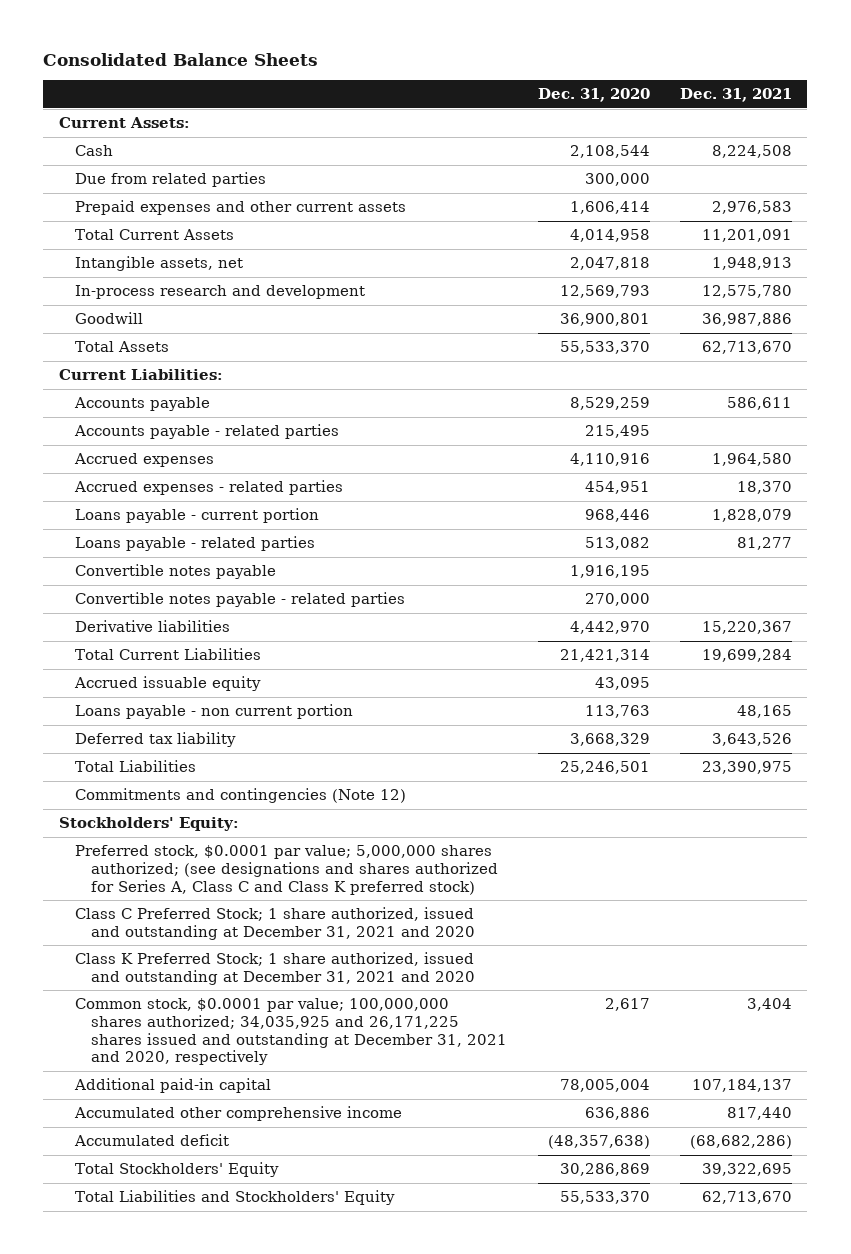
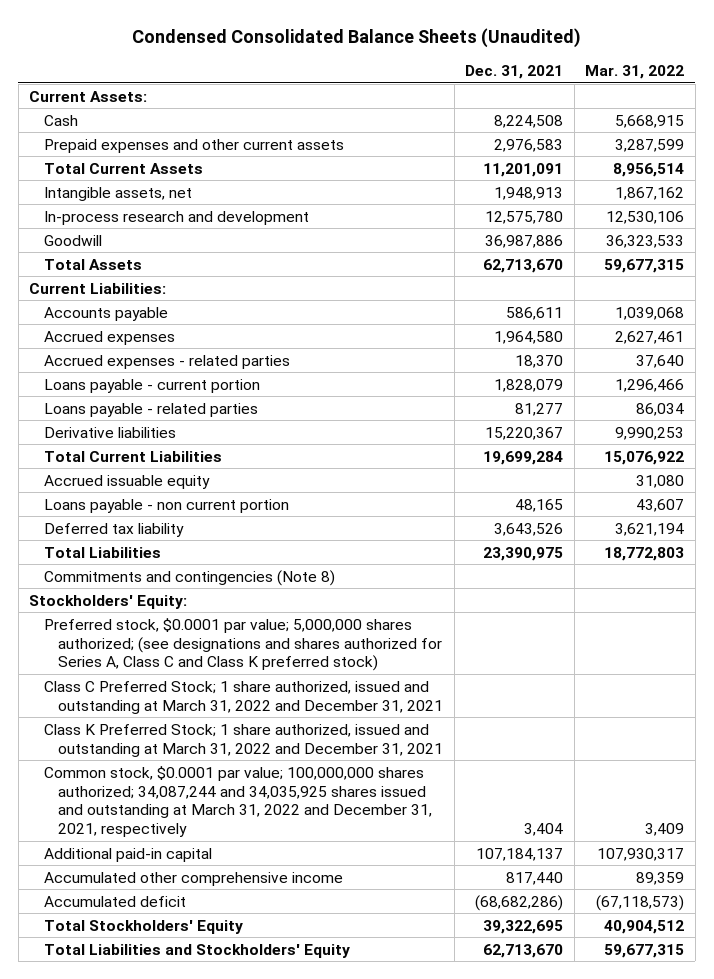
- Consolidated Balance Sheets
+ Condensed Consolidated Balance Sheets (Unaudited)
- | Dec. 31, 2020 | Dec. 31, 2021
+ | Dec. 31, 2021 | Mar. 31, 2022
- Due from related parties | 300,000 |
- Accounts payable - related parties | 215,495 |
- Convertible notes payable | 1,916,195 |
- Convertible notes payable - related parties | 270,000 |
- Commitments and contingencies (Note 12)
+ Commitments and contingencies (Note 8)
- Class C Preferred Stock; 1 share authorized, issued and outstanding at December 31, 2021 and 2020
- Class K Preferred Stock; 1 share authorized, issued and outstanding at December 31, 2021 and 2020
- Common stock, $0.0001 par value; 100,000,000 shares authorized; 34,035,925 and 26,171,225 shares issued and outstanding at December 31, 2021 and 2020, respectively | 2,617 | 3,404
+ Class C Preferred Stock; 1 share authorized, issued and outstanding at March 31, 2022 and December 31, 2021
+ Class K Preferred Stock; 1 share authorized, issued and outstanding at March 31, 2022 and December 31, 2021
+ Common stock, $0.0001 par value; 100,000,000 shares authorized; 34,087,244 and 34,035,925 shares issued and outstanding at March 31, 2022 and December 31, 2021, respectively | 3,404 | 3,409

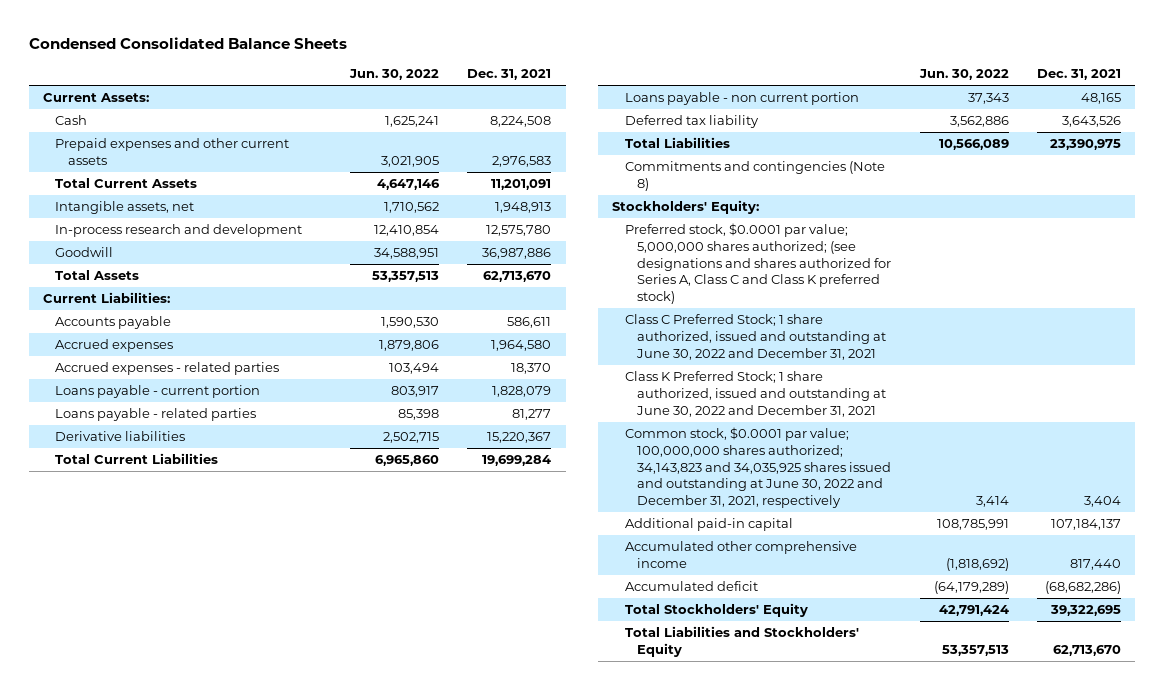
- Condensed Consolidated Balance Sheets (Unaudited)
+ Condensed Consolidated Balance Sheets
- | Dec. 31, 2021 | Mar. 31, 2022
+ | Jun. 30, 2022 | Dec. 31, 2021
- Accrued issuable equity | | 31,080
- Class C Preferred Stock; 1 share authorized, issued and outstanding at March 31, 2022 and December 31, 2021
- Class K Preferred Stock; 1 share authorized, issued and outstanding at March 31, 2022 and December 31, 2021
- Common stock, $0.0001 par value; 100,000,000 shares authorized; 34,087,244 and 34,035,925 shares issued and outstanding at March 31, 2022 and December 31, 2021, respectively | 3,404 | 3,409
+ Class C Preferred Stock; 1 share authorized, issued and outstanding at June 30, 2022 and December 31, 2021
+ Class K Preferred Stock; 1 share authorized, issued and outstanding at June 30, 2022 and December 31, 2021
+ Common stock, $0.0001 par value; 100,000,000 shares authorized; 34,143,823 and 34,035,925 shares issued and outstanding at June 30, 2022 and December 31, 2021, respectively | 3,414 | 3,404

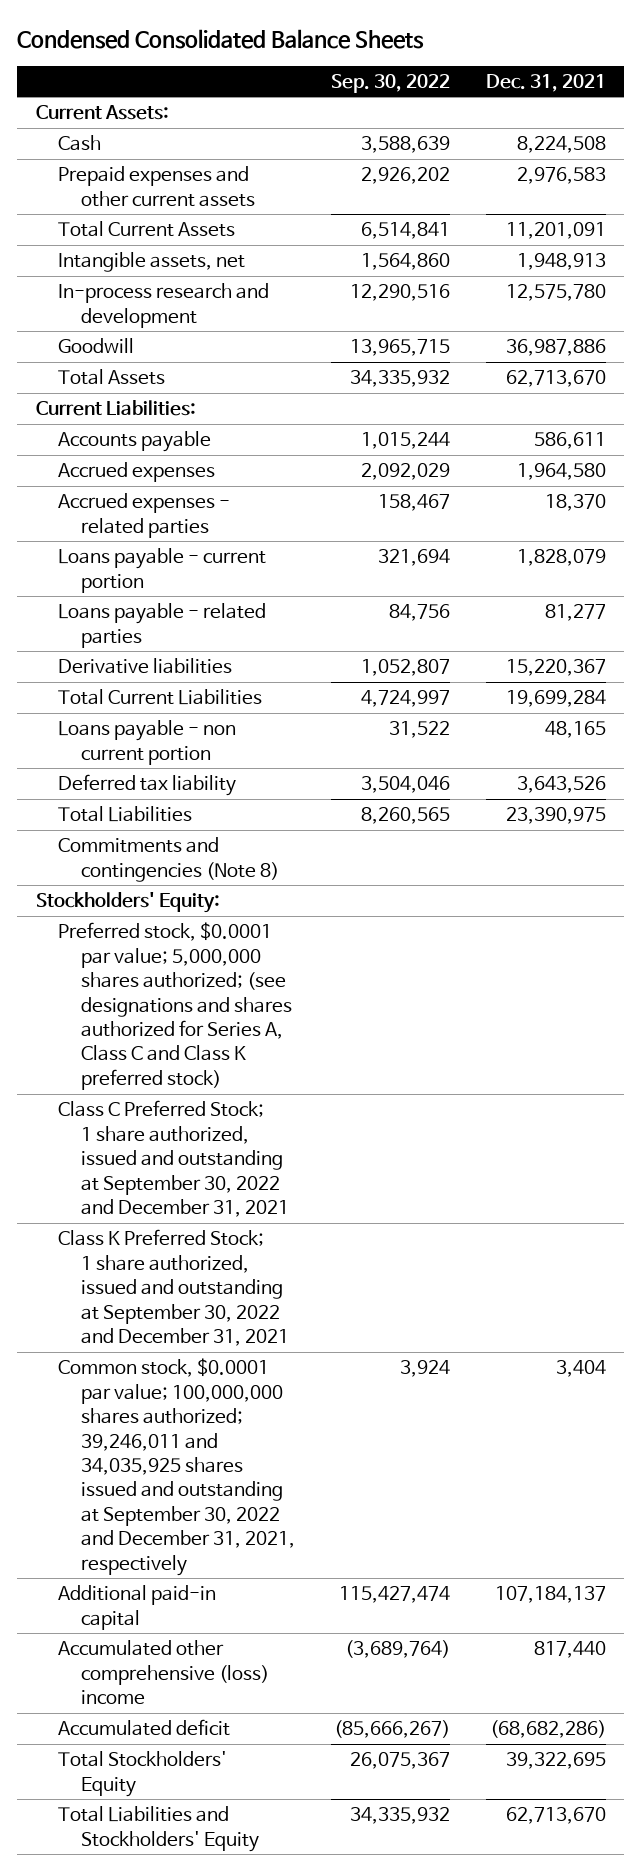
- | Jun. 30, 2022 | Dec. 31, 2021
+ | Sep. 30, 2022 | Dec. 31, 2021
- Class C Preferred Stock; 1 share authorized, issued and outstanding at June 30, 2022 and December 31, 2021
- Class K Preferred Stock; 1 share authorized, issued and outstanding at June 30, 2022 and December 31, 2021
- Common stock, $0.0001 par value; 100,000,000 shares authorized; 34,143,823 and 34,035,925 shares issued and outstanding at June 30, 2022 and December 31, 2021, respectively | 3,414 | 3,404
+ Class C Preferred Stock; 1 share authorized, issued and outstanding at September 30, 2022 and December 31, 2021
+ Class K Preferred Stock; 1 share authorized, issued and outstanding at September 30, 2022 and December 31, 2021
+ Common stock, $0.0001 par value; 100,000,000 shares authorized; 39,246,011 and 34,035,925 shares issued and outstanding at September 30, 2022 and December 31, 2021, respectively | 3,924 | 3,404
- Accumulated other comprehensive income | (1,818,692) | 817,440
+ Accumulated other comprehensive (loss) income | (3,689,764) | 817,440

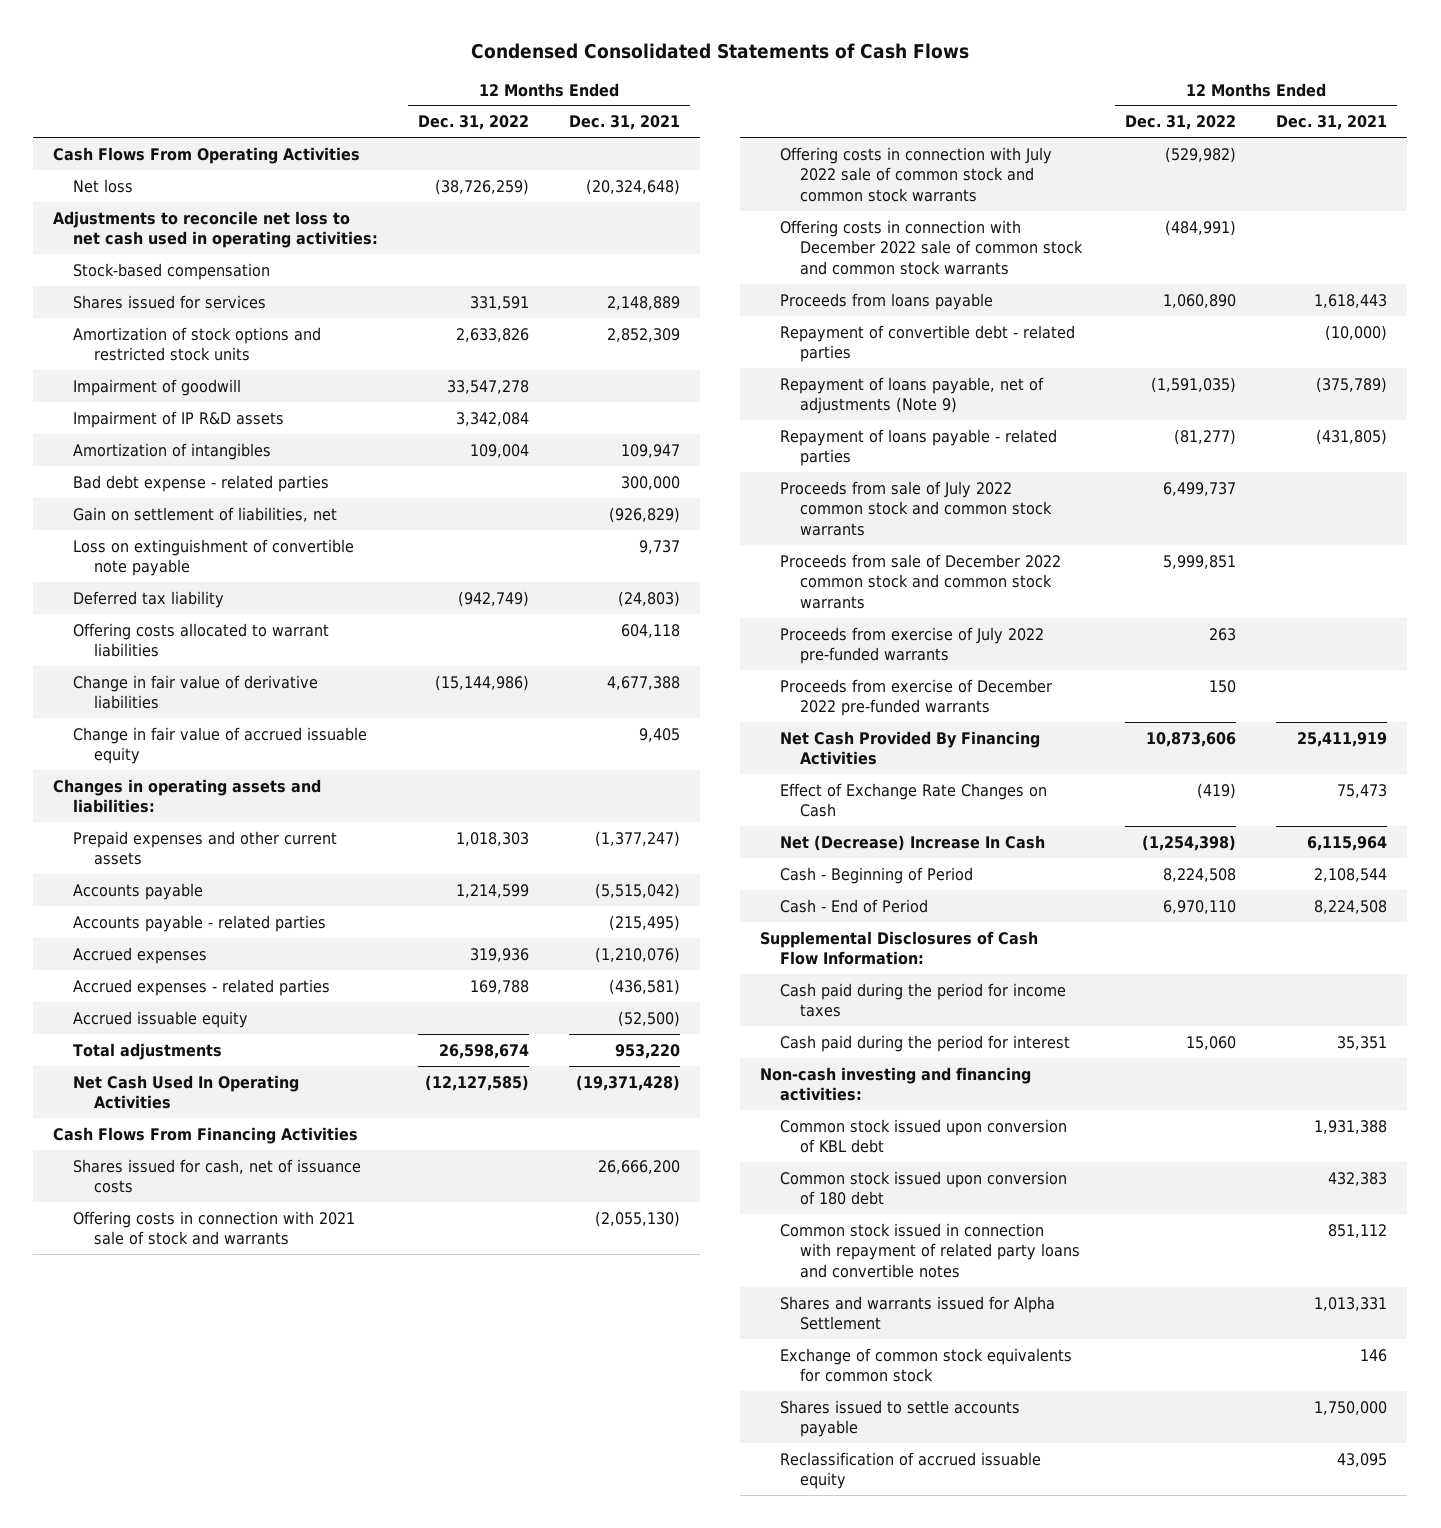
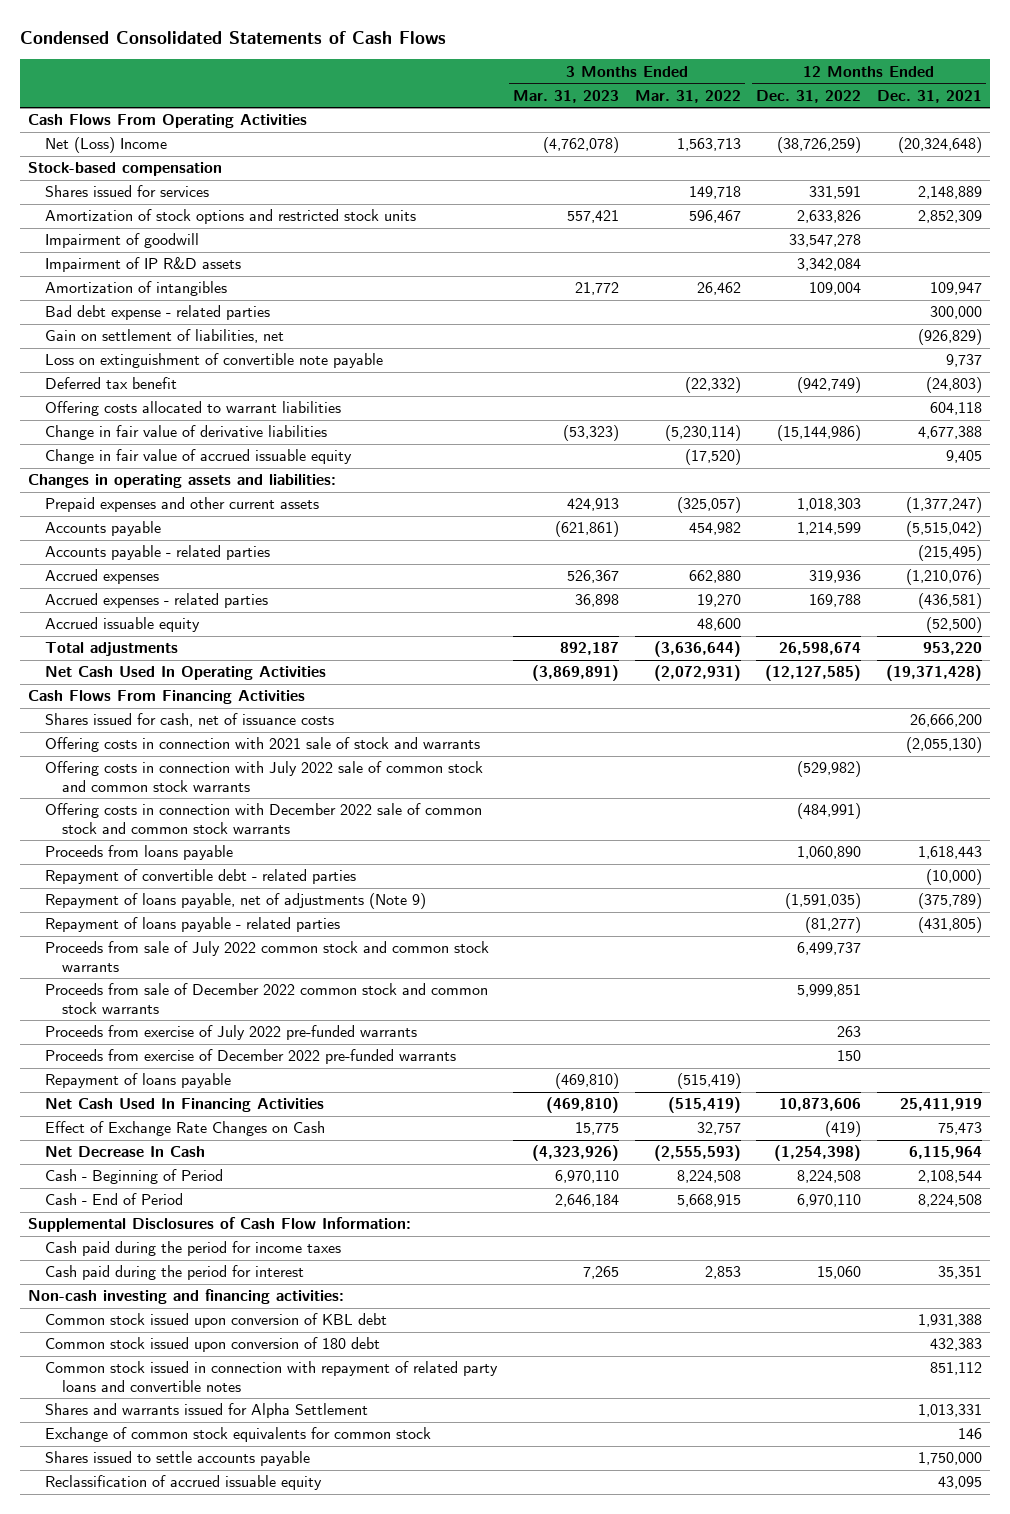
- | 12 Months Ended Dec. 31, 2022 | 12 Months Ended Dec. 31, 2021
+ | 3 Months Ended Mar. 31, 2023 | 3 Months Ended Mar. 31, 2022 | 12 Months Ended Dec. 31, 2022 | 12 Months Ended Dec. 31, 2021
- Net loss | (38,726,259) | (20,324,648)
- Adjustments to reconcile net loss to net cash used in operating activities:
+ Net (Loss) Income | (4,762,078) | 1,563,713 | (38,726,259) | (20,324,648)
- Deferred tax liability | (942,749) | (24,803)
+ Deferred tax benefit | | (22,332) | (942,749) | (24,803)
- Net Cash Provided By Financing Activities | 10,873,606 | 25,411,919
+ Repayment of loans payable | (469,810) | (515,419) | |
+ Net Cash Used In Financing Activities | (469,810) | (515,419) | 10,873,606 | 25,411,919
- Net (Decrease) Increase In Cash | (1,254,398) | 6,115,964
+ Net Decrease In Cash | (4,323,926) | (2,555,593) | (1,254,398) | 6,115,964

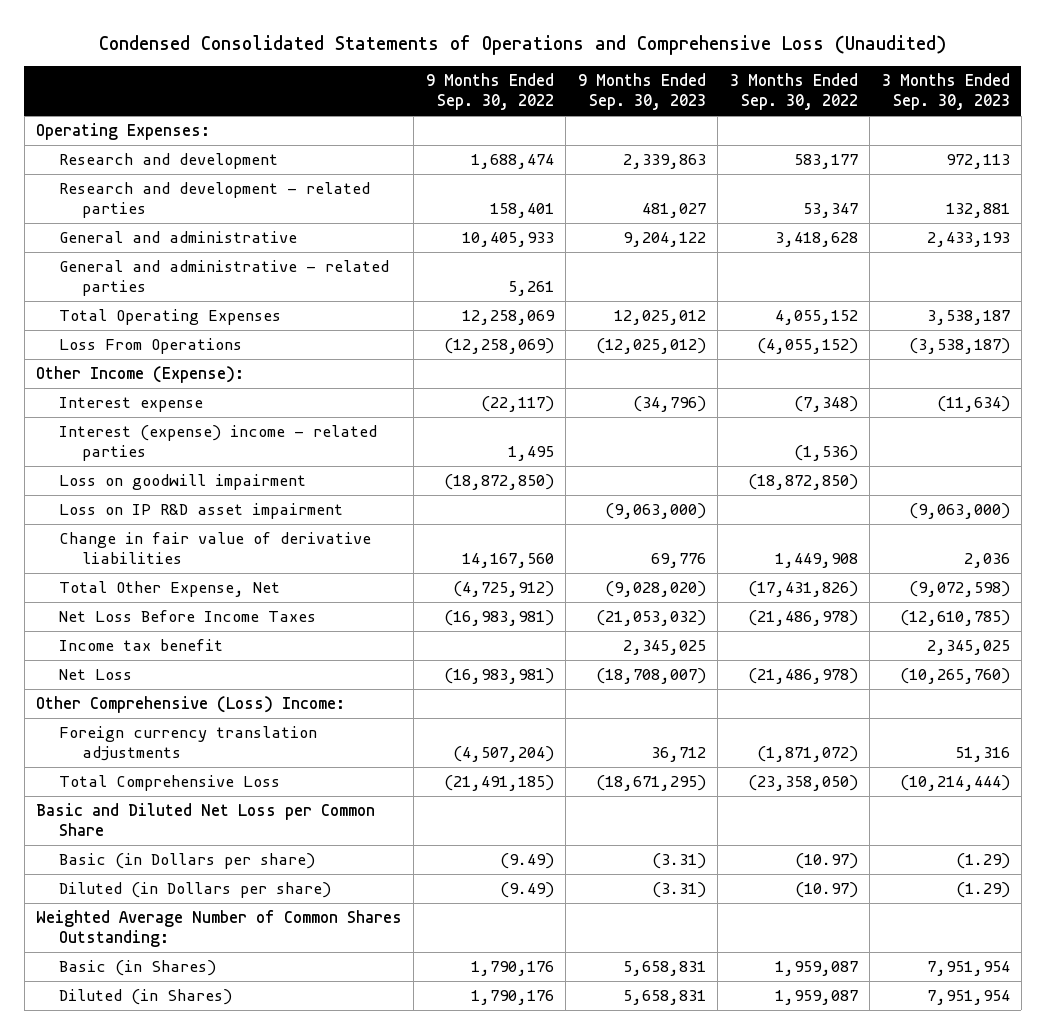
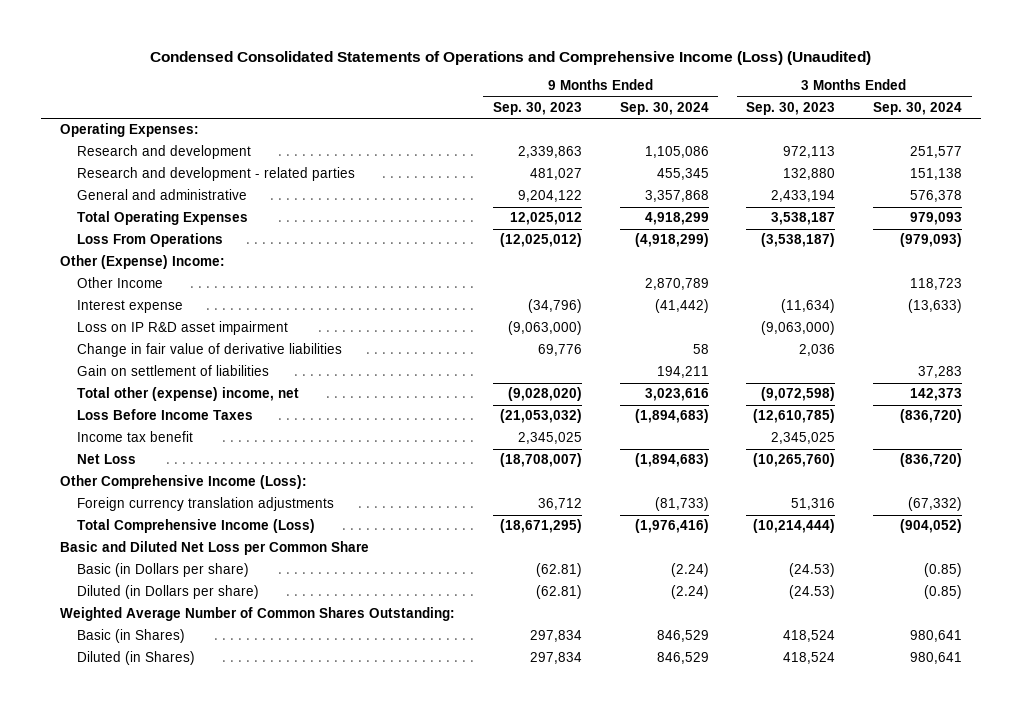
- Condensed Consolidated Statements of Operations and Comprehensive Loss (Unaudited)
+ Condensed Consolidated Statements of Operations and Comprehensive Income (Loss) (Unaudited)
- | 9 Months Ended Sep. 30, 2022 | 9 Months Ended Sep. 30, 2023 | 3 Months Ended Sep. 30, 2022 | 3 Months Ended Sep. 30, 2023
+ | 9 Months Ended Sep. 30, 2023 | 9 Months Ended Sep. 30, 2024 | 3 Months Ended Sep. 30, 2023 | 3 Months Ended Sep. 30, 2024
- Research and development - related parties | 158,401 | 481,027 | 53,347 | 132,881
- General and administrative | 10,405,933 | 9,204,122 | 3,418,628 | 2,433,193
- General and administrative - related parties | 5,261 | | |
+ Research and development - related parties | 481,027 | 455,345 | 132,880 | 151,138
+ General and administrative | 9,204,122 | 3,357,868 | 2,433,194 | 576,378
- Other Income (Expense):
+ Other (Expense) Income:
+ Other Income | | 2,870,789 | | 118,723
- Interest (expense) income - related parties | 1,495 | | (1,536) |
- Loss on goodwill impairment | (18,872,850) | | (18,872,850) |
- Total Other Expense, Net | (4,725,912) | (9,028,020) | (17,431,826) | (9,072,598)
- Net Loss Before Income Taxes | (16,983,981) | (21,053,032) | (21,486,978) | (12,610,785)
+ Gain on settlement of liabilities | | 194,211 | | 37,283
+ Total other (expense) income, net | (9,028,020) | 3,023,616 | (9,072,598) | 142,373
+ Loss Before Income Taxes | (21,053,032) | (1,894,683) | (12,610,785) | (836,720)
- Other Comprehensive (Loss) Income:
+ Other Comprehensive Income (Loss):
- Total Comprehensive Loss | (21,491,185) | (18,671,295) | (23,358,050) | (10,214,444)
+ Total Comprehensive Income (Loss) | (18,671,295) | (1,976,416) | (10,214,444) | (904,052)
- Basic (in Dollars per share) | (9.49) | (3.31) | (10.97) | (1.29)
- Diluted (in Dollars per share) | (9.49) | (3.31) | (10.97) | (1.29)
+ Basic (in Dollars per share) | (62.81) | (2.24) | (24.53) | (0.85)
+ Diluted (in Dollars per share) | (62.81) | (2.24) | (24.53) | (0.85)
- Basic (in Shares) | 1,790,176 | 5,658,831 | 1,959,087 | 7,951,954
- Diluted (in Shares) | 1,790,176 | 5,658,831 | 1,959,087 | 7,951,954
+ Basic (in Shares) | 297,834 | 846,529 | 418,524 | 980,641
+ Diluted (in Shares) | 297,834 | 846,529 | 418,524 | 980,641

